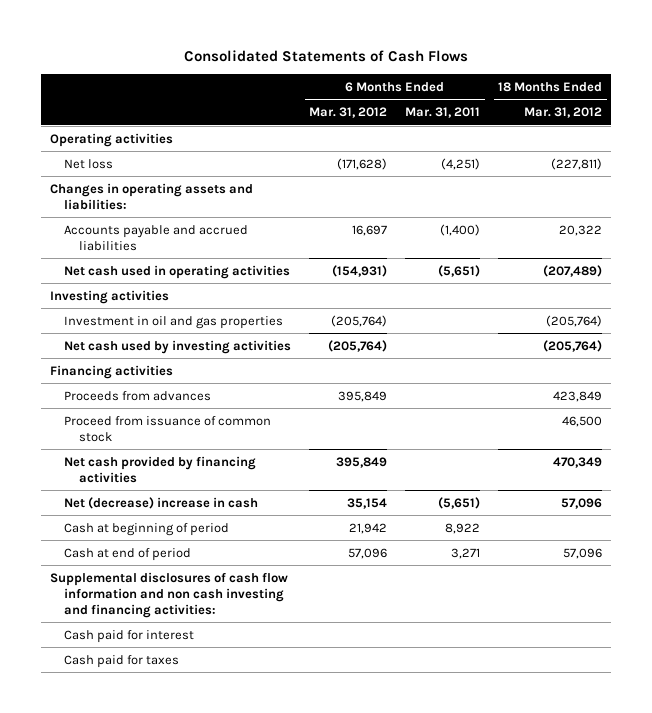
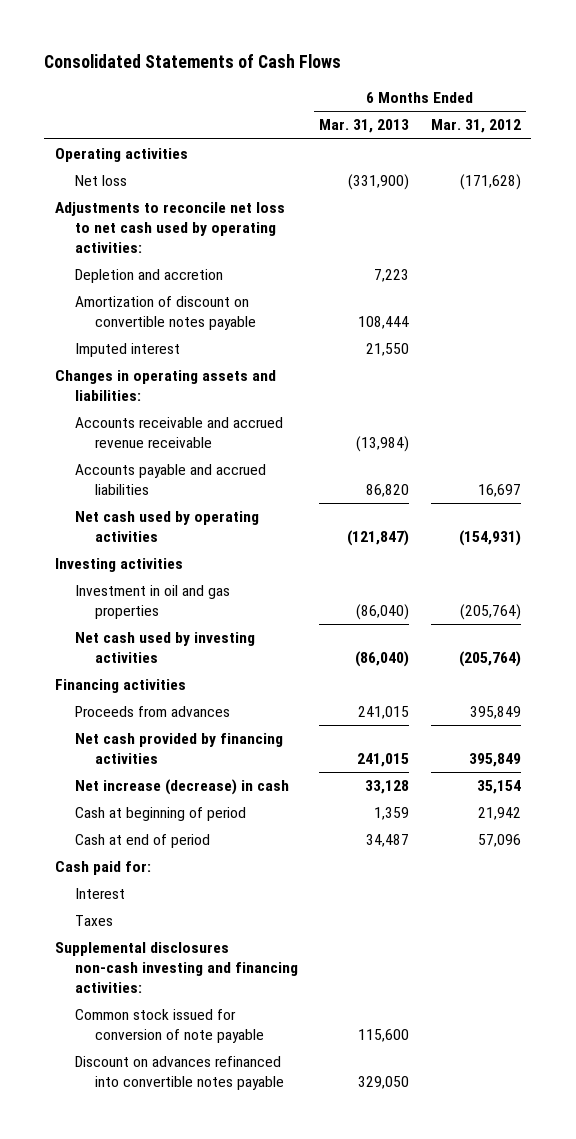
- | 6 Months Ended Mar. 31, 2012 | 6 Months Ended Mar. 31, 2011 | 18 Months Ended Mar. 31, 2012
+ | 6 Months Ended Mar. 31, 2013 | 6 Months Ended Mar. 31, 2012
+ Adjustments to reconcile net loss to net cash used by operating activities:
+ Depletion and accretion | 7,223 |
+ Amortization of discount on convertible notes payable | 108,444 |
+ Imputed interest | 21,550 |
+ Accounts receivable and accrued revenue receivable | (13,984) |
- Net cash used in operating activities | (154,931) | (5,651) | (207,489)
+ Net cash used by operating activities | (121,847) | (154,931)
- Proceed from issuance of common stock | | | 46,500
- Net (decrease) increase in cash | 35,154 | (5,651) | 57,096
+ Net increase (decrease) in cash | 33,128 | 35,154
- Supplemental disclosures of cash flow information and non cash investing and financing activities:
- Cash paid for interest
- Cash paid for taxes
+ Cash paid for:
+ Interest
+ Taxes
+ Supplemental disclosures non-cash investing and financing activities:
+ Common stock issued for conversion of note payable | 115,600 |
+ Discount on advances refinanced into convertible notes payable | 329,050 |

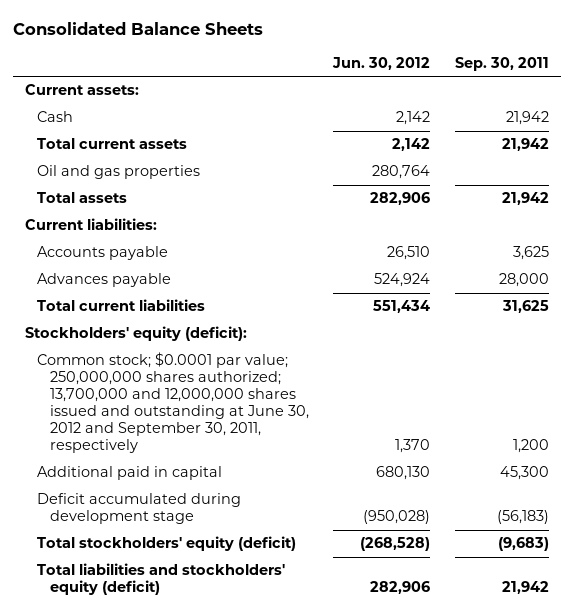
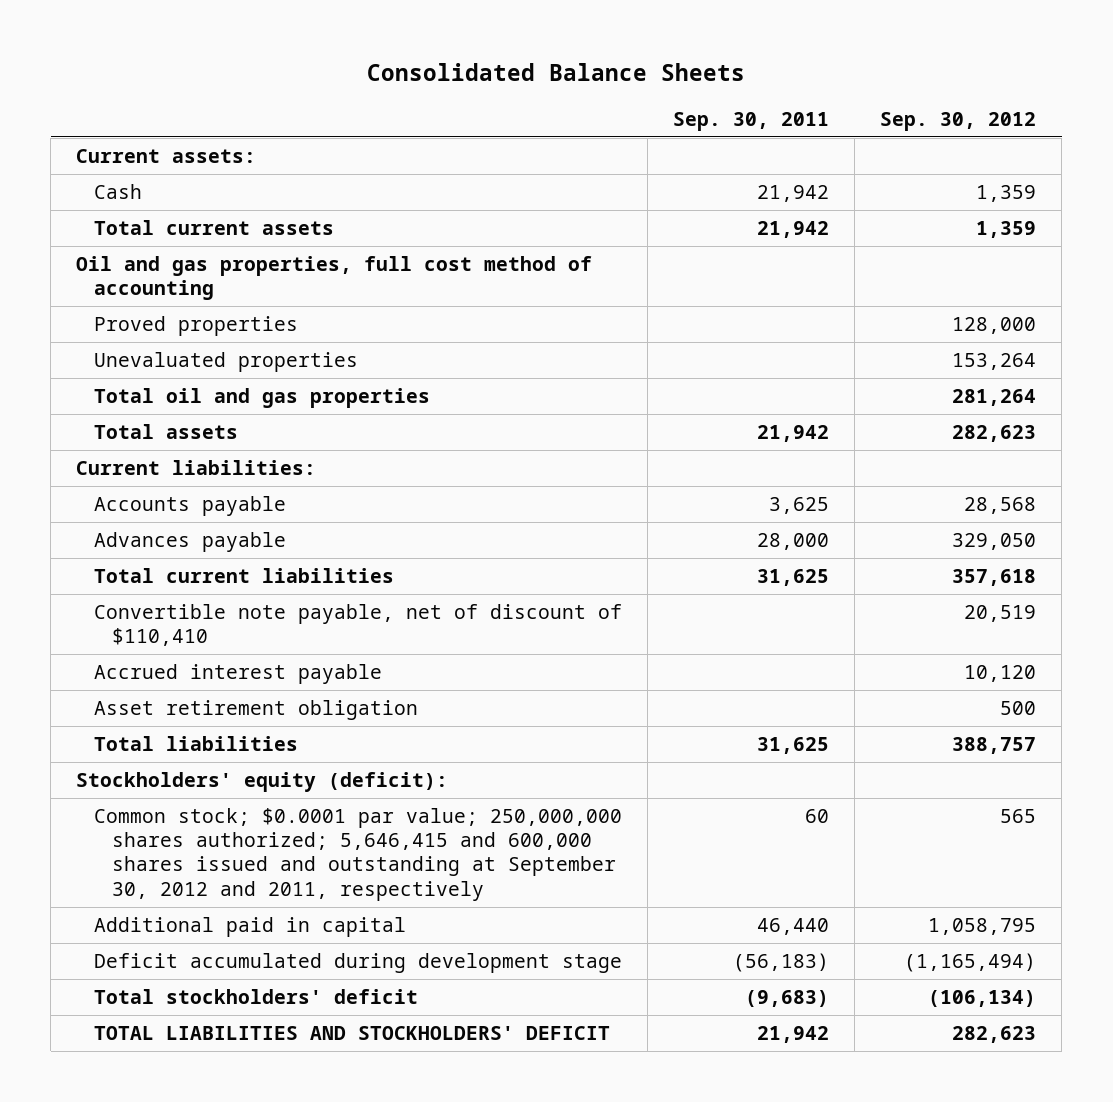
- | Jun. 30, 2012 | Sep. 30, 2011
+ | Sep. 30, 2011 | Sep. 30, 2012
- Oil and gas properties | 280,764 |
+ Oil and gas properties, full cost method of accounting
+ Proved properties | | 128,000
+ Unevaluated properties | | 153,264
+ Total oil and gas properties | | 281,264
+ Convertible note payable, net of discount of $110,410 | | 20,519
+ Accrued interest payable | | 10,120
+ Asset retirement obligation | | 500
+ Total liabilities | 31,625 | 388,757
- Common stock; $0.0001 par value; 250,000,000 shares authorized; 13,700,000 and 12,000,000 shares issued and outstanding at June 30, 2012 and September 30, 2011, respectively | 1,370 | 1,200
- Additional paid in capital | 680,130 | 45,300
+ Common stock; $0.0001 par value; 250,000,000 shares authorized; 5,646,415 and 600,000 shares issued and outstanding at September 30, 2012 and 2011, respectively | 60 | 565
+ Additional paid in capital | 46,440 | 1,058,795
- Total stockholders' equity (deficit) | (268,528) | (9,683)
- Total liabilities and stockholders' equity (deficit) | 282,906 | 21,942
+ Total stockholders' deficit | (9,683) | (106,134)
+ TOTAL LIABILITIES AND STOCKHOLDERS' DEFICIT | 21,942 | 282,623

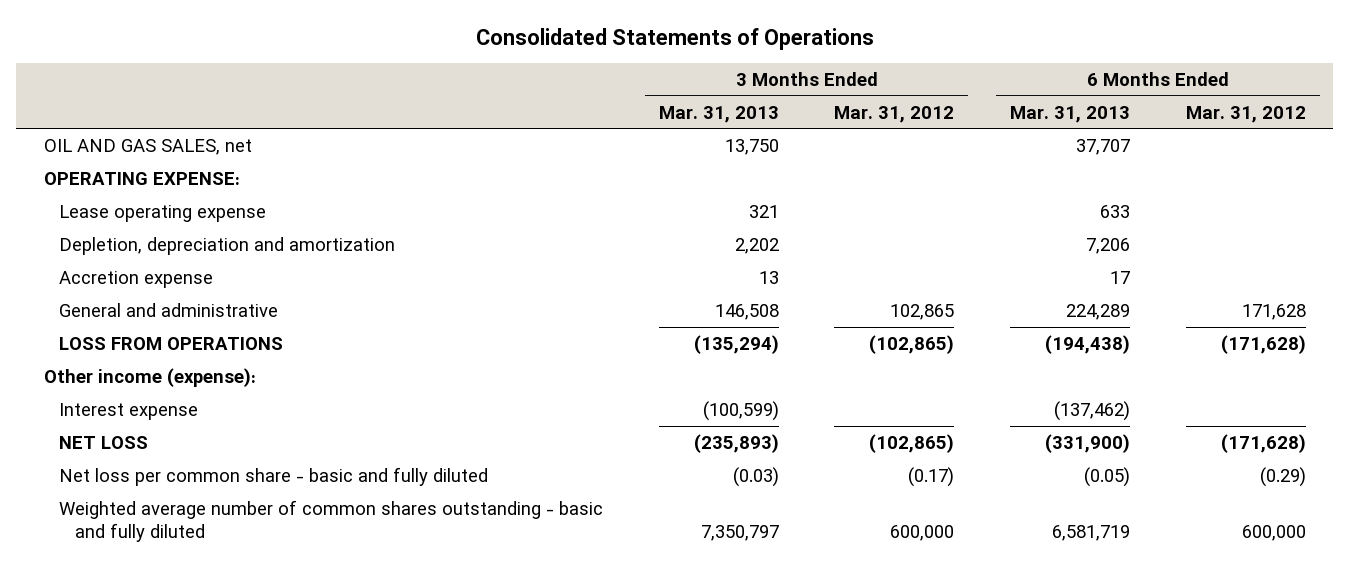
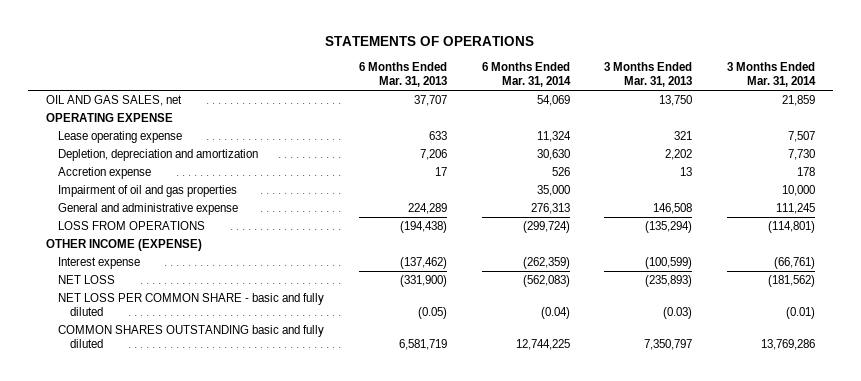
- Consolidated Statements of Operations
+ STATEMENTS OF OPERATIONS
- | 3 Months Ended Mar. 31, 2013 | 3 Months Ended Mar. 31, 2012 | 6 Months Ended Mar. 31, 2013 | 6 Months Ended Mar. 31, 2012
+ | 6 Months Ended Mar. 31, 2013 | 6 Months Ended Mar. 31, 2014 | 3 Months Ended Mar. 31, 2013 | 3 Months Ended Mar. 31, 2014
- OPERATING EXPENSE:
+ OPERATING EXPENSE
- General and administrative | 146,508 | 102,865 | 224,289 | 171,628
+ Impairment of oil and gas properties | | 35,000 | | 10,000
+ General and administrative expense | 224,289 | 276,313 | 146,508 | 111,245
- Other income (expense):
+ OTHER INCOME (EXPENSE)
- Net loss per common share - basic and fully diluted | (0.03) | (0.17) | (0.05) | (0.29)
- Weighted average number of common shares outstanding - basic and fully diluted | 7,350,797 | 600,000 | 6,581,719 | 600,000
+ NET LOSS PER COMMON SHARE - basic and fully diluted | (0.05) | (0.04) | (0.03) | (0.01)
+ COMMON SHARES OUTSTANDING basic and fully diluted | 6,581,719 | 12,744,225 | 7,350,797 | 13,769,286

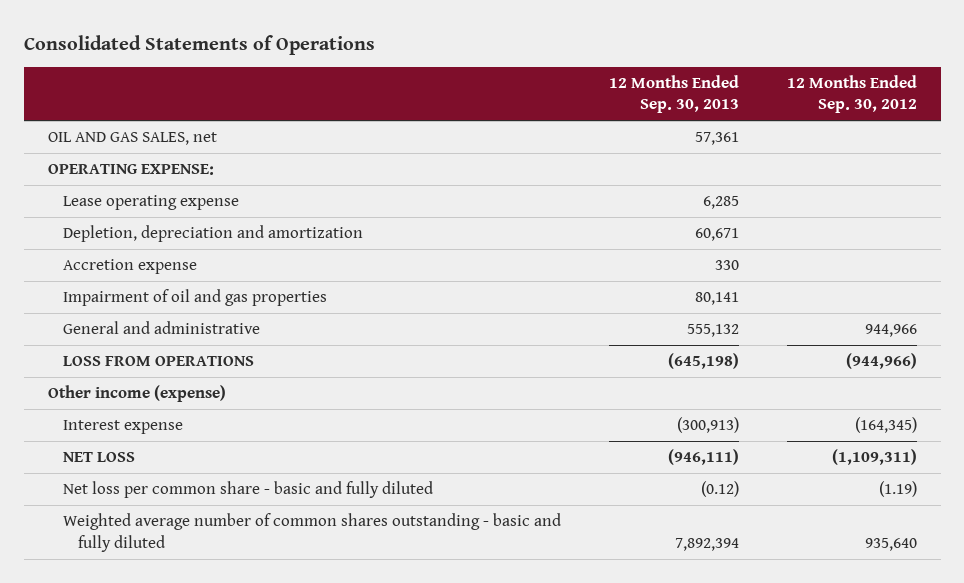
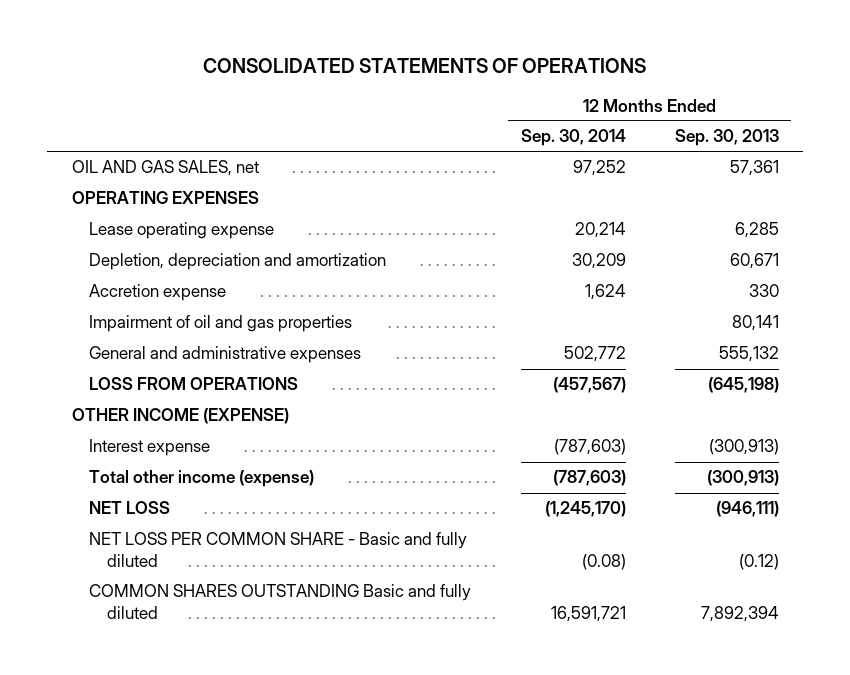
- Consolidated Statements of Operations
+ CONSOLIDATED STATEMENTS OF OPERATIONS
- | 12 Months Ended Sep. 30, 2013 | 12 Months Ended Sep. 30, 2012
+ | 12 Months Ended Sep. 30, 2014 | 12 Months Ended Sep. 30, 2013
- OPERATING EXPENSE:
+ OPERATING EXPENSES
- General and administrative | 555,132 | 944,966
+ General and administrative expenses | 502,772 | 555,132
- Other income (expense)
+ OTHER INCOME (EXPENSE)
+ Total other income (expense) | (787,603) | (300,913)
- Net loss per common share - basic and fully diluted | (0.12) | (1.19)
- Weighted average number of common shares outstanding - basic and fully diluted | 7,892,394 | 935,640
+ NET LOSS PER COMMON SHARE - Basic and fully diluted | (0.08) | (0.12)
+ COMMON SHARES OUTSTANDING Basic and fully diluted | 16,591,721 | 7,892,394

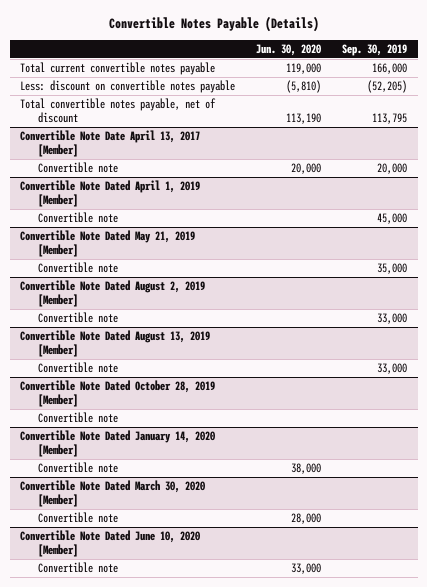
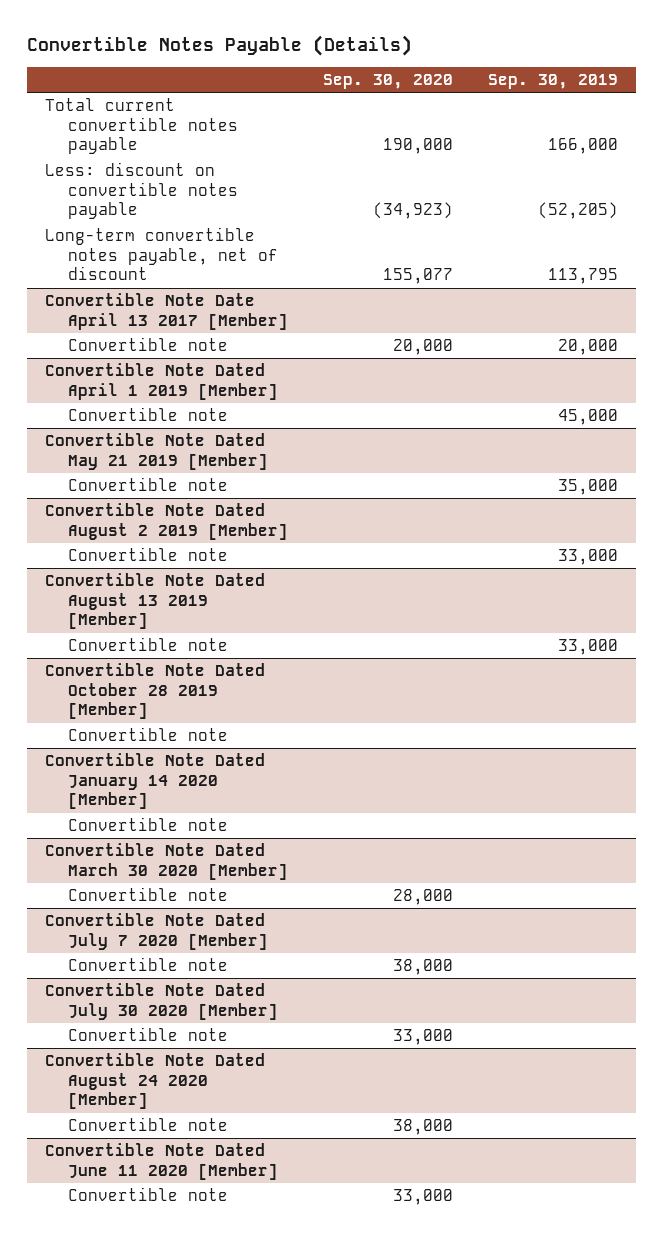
- | Jun. 30, 2020 | Sep. 30, 2019
+ | Sep. 30, 2020 | Sep. 30, 2019
- Total convertible notes payable, net of discount | 113,190 | 113,795
- Convertible Note Date April 13, 2017 [Member]
+ Long-term convertible notes payable, net of discount | 155,077 | 113,795
+ Convertible Note Date April 13 2017 [Member]
- Convertible Note Dated April 1, 2019 [Member]
+ Convertible Note Dated April 1 2019 [Member]
- Convertible Note Dated May 21, 2019 [Member]
+ Convertible Note Dated May 21 2019 [Member]
- Convertible Note Dated August 2, 2019 [Member]
+ Convertible Note Dated August 2 2019 [Member]
- Convertible Note Dated August 13, 2019 [Member]
+ Convertible Note Dated August 13 2019 [Member]
- Convertible Note Dated October 28, 2019 [Member]
+ Convertible Note Dated October 28 2019 [Member]
- Convertible Note Dated January 14, 2020 [Member]
+ Convertible Note Dated January 14 2020 [Member]
- Convertible Note Dated March 30, 2020 [Member]
+ Convertible Note Dated March 30 2020 [Member]
- Convertible Note Dated June 10, 2020 [Member]
+ Convertible Note Dated July 7 2020 [Member]
+ Convertible Note Dated July 30 2020 [Member]
+ Convertible note | 33,000 |
+ Convertible Note Dated August 24 2020 [Member]
+ Convertible note | 38,000 |
+ Convertible Note Dated June 11 2020 [Member]
+ Convertible note | 33,000 |

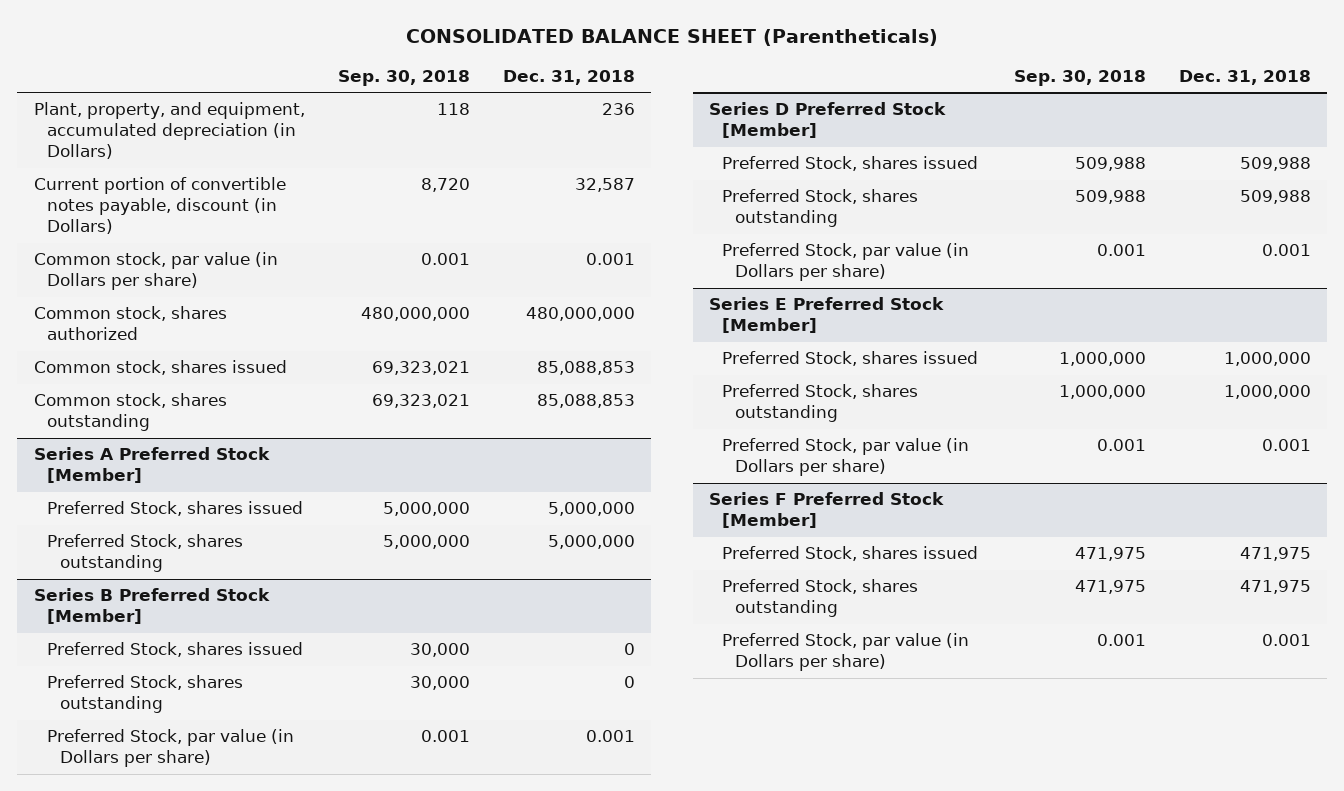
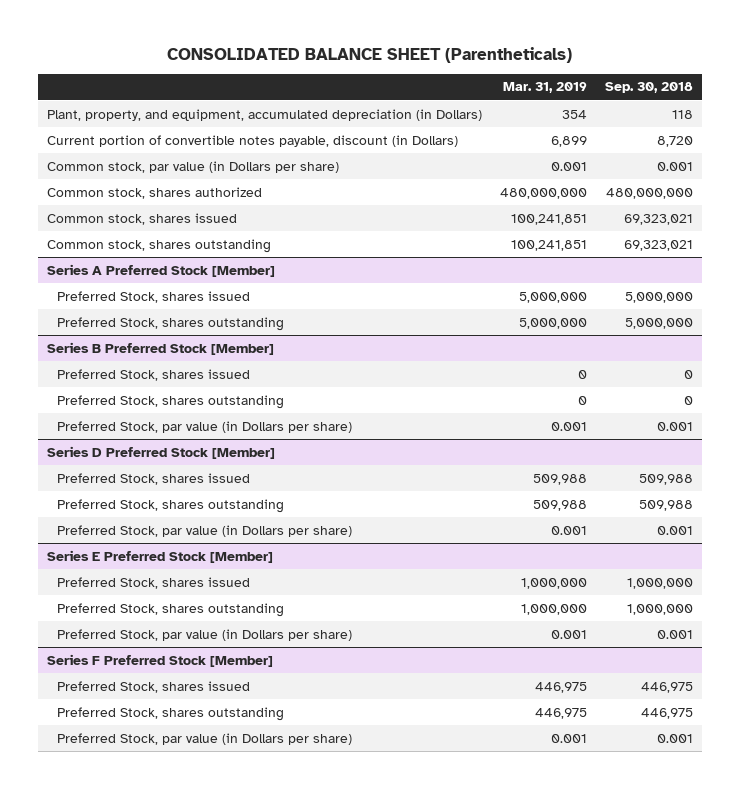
- | Sep. 30, 2018 | Dec. 31, 2018
+ | Mar. 31, 2019 | Sep. 30, 2018
@ Series B Preferred Stock [Member]
- Preferred Stock, shares issued | 30,000 | 0
- Preferred Stock, shares outstanding | 30,000 | 0
+ Preferred Stock, shares issued | 0 | 0
+ Preferred Stock, shares outstanding | 0 | 0
@ Series F Preferred Stock [Member]
- Preferred Stock, shares issued | 471,975 | 471,975
- Preferred Stock, shares outstanding | 471,975 | 471,975
+ Preferred Stock, shares issued | 446,975 | 446,975
+ Preferred Stock, shares outstanding | 446,975 | 446,975

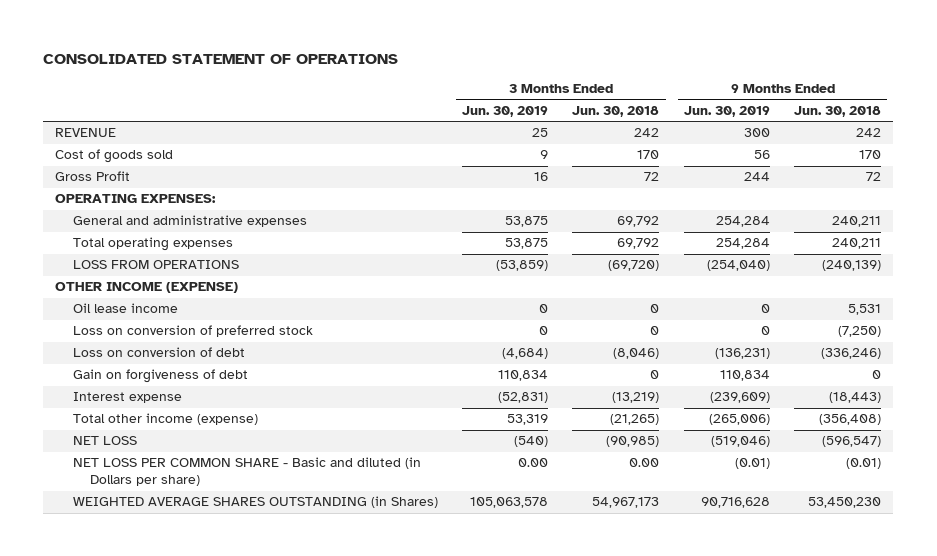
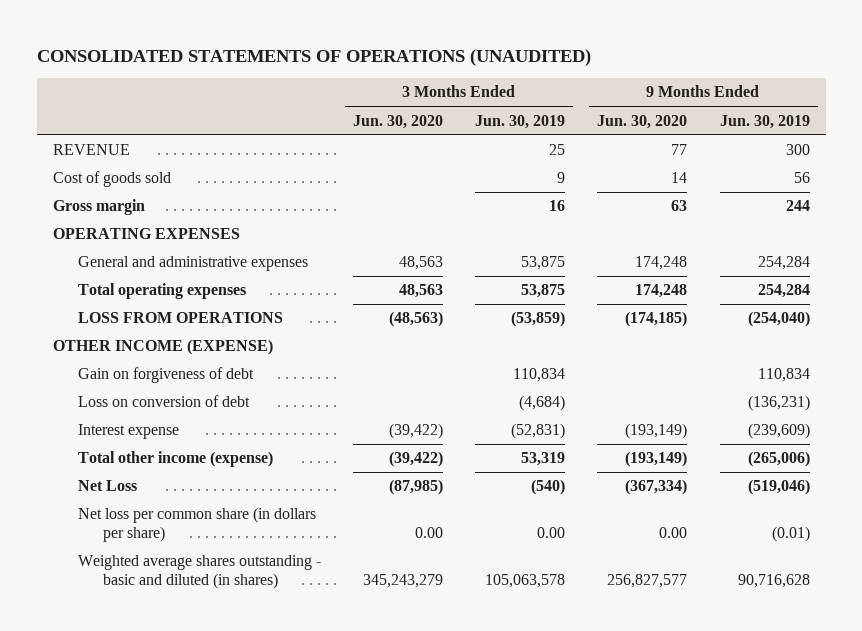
- CONSOLIDATED STATEMENT OF OPERATIONS
+ CONSOLIDATED STATEMENTS OF OPERATIONS (UNAUDITED)
- | 3 Months Ended Jun. 30, 2019 | 3 Months Ended Jun. 30, 2018 | 9 Months Ended Jun. 30, 2019 | 9 Months Ended Jun. 30, 2018
+ | 3 Months Ended Jun. 30, 2020 | 3 Months Ended Jun. 30, 2019 | 9 Months Ended Jun. 30, 2020 | 9 Months Ended Jun. 30, 2019
- Gross Profit | 16 | 72 | 244 | 72
- OPERATING EXPENSES:
+ Gross margin | | 16 | 63 | 244
+ OPERATING EXPENSES
- Oil lease income | 0 | 0 | 0 | 5,531
- Loss on conversion of preferred stock | 0 | 0 | 0 | (7,250)
moved down: Loss on conversion of debt | | (4,684) | | (136,231)
- NET LOSS | (540) | (90,985) | (519,046) | (596,547)
- NET LOSS PER COMMON SHARE - Basic and diluted (in Dollars per share) | 0.00 | 0.00 | (0.01) | (0.01)
- WEIGHTED AVERAGE SHARES OUTSTANDING (in Shares) | 105,063,578 | 54,967,173 | 90,716,628 | 53,450,230
+ Net Loss | (87,985) | (540) | (367,334) | (519,046)
+ Net loss per common share (in dollars per share) | 0.00 | 0.00 | 0.00 | (0.01)
+ Weighted average shares outstanding - basic and diluted (in shares) | 345,243,279 | 105,063,578 | 256,827,577 | 90,716,628

